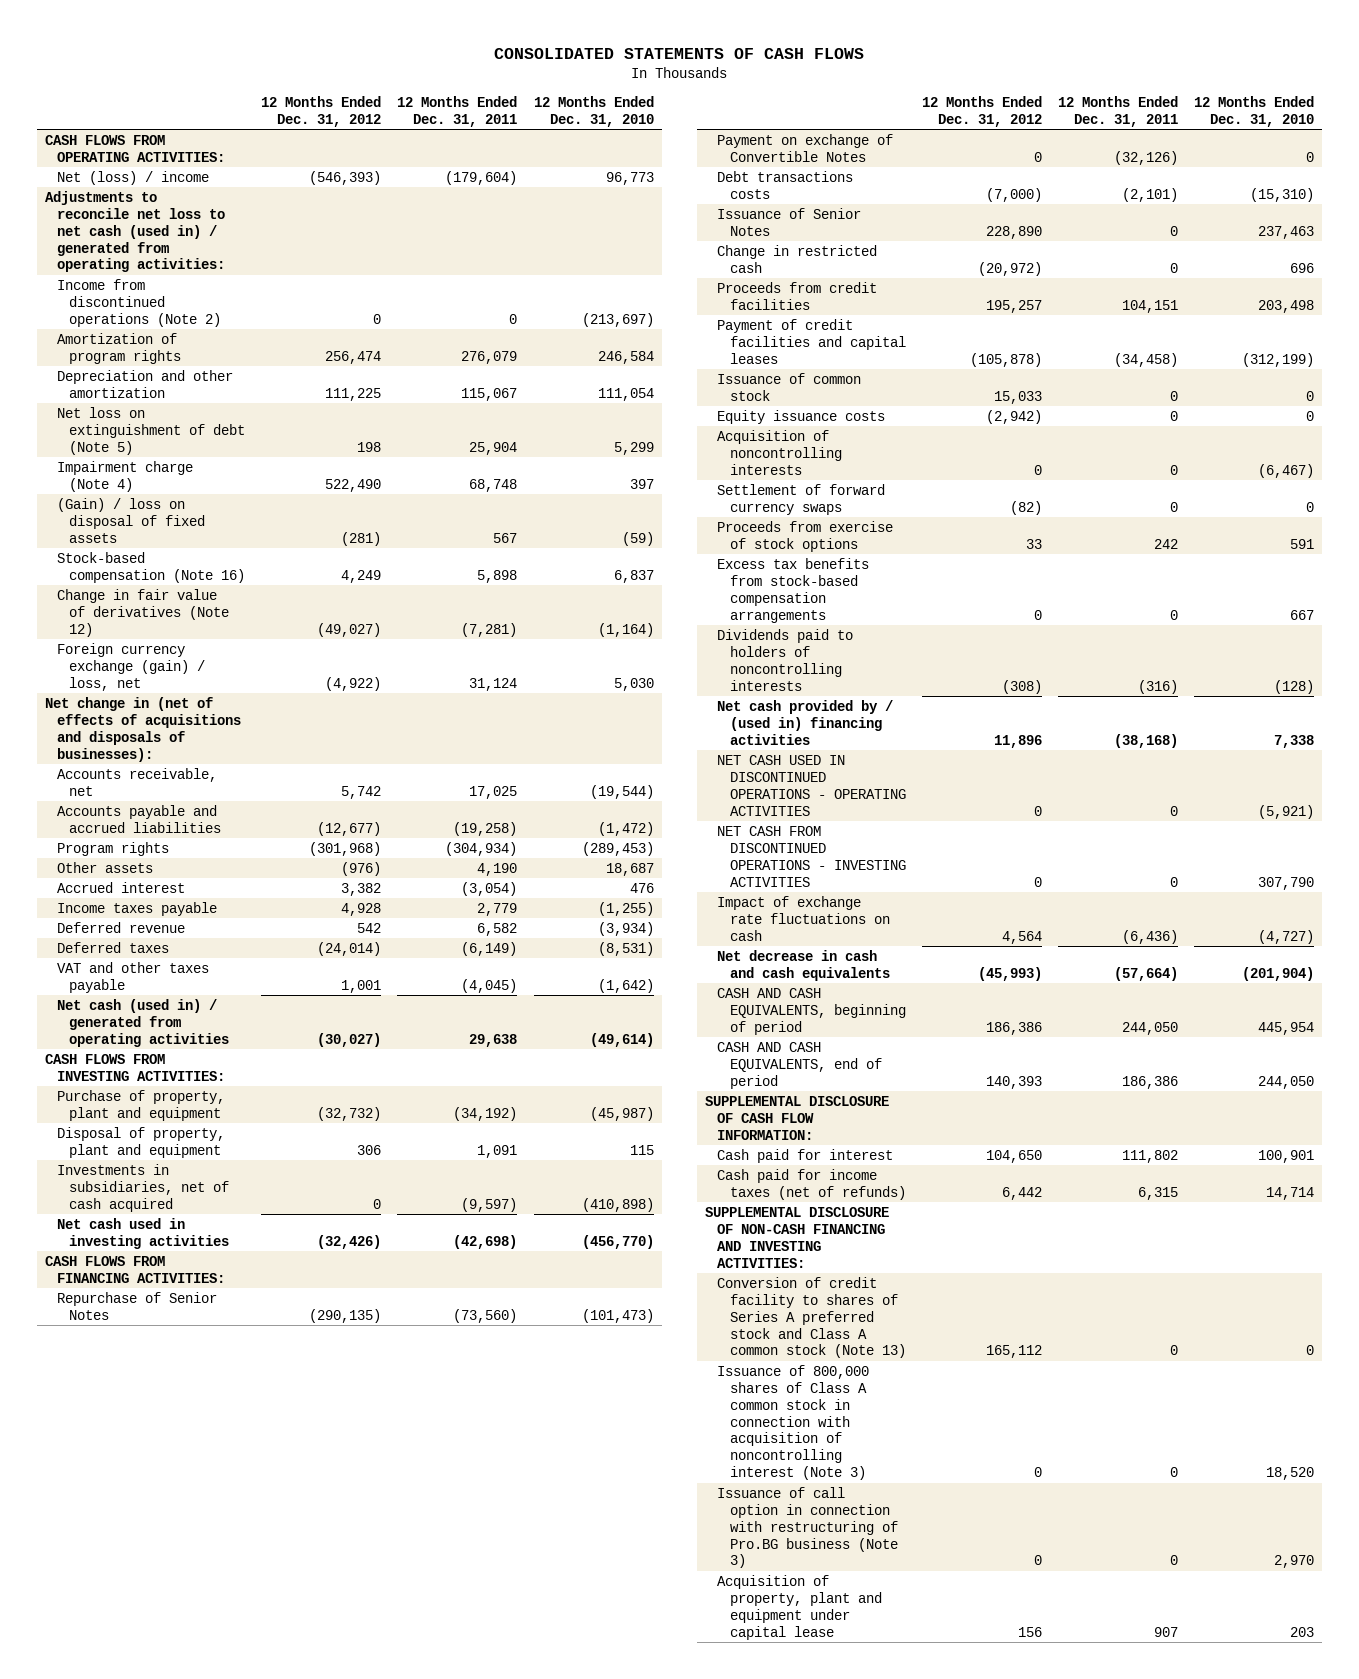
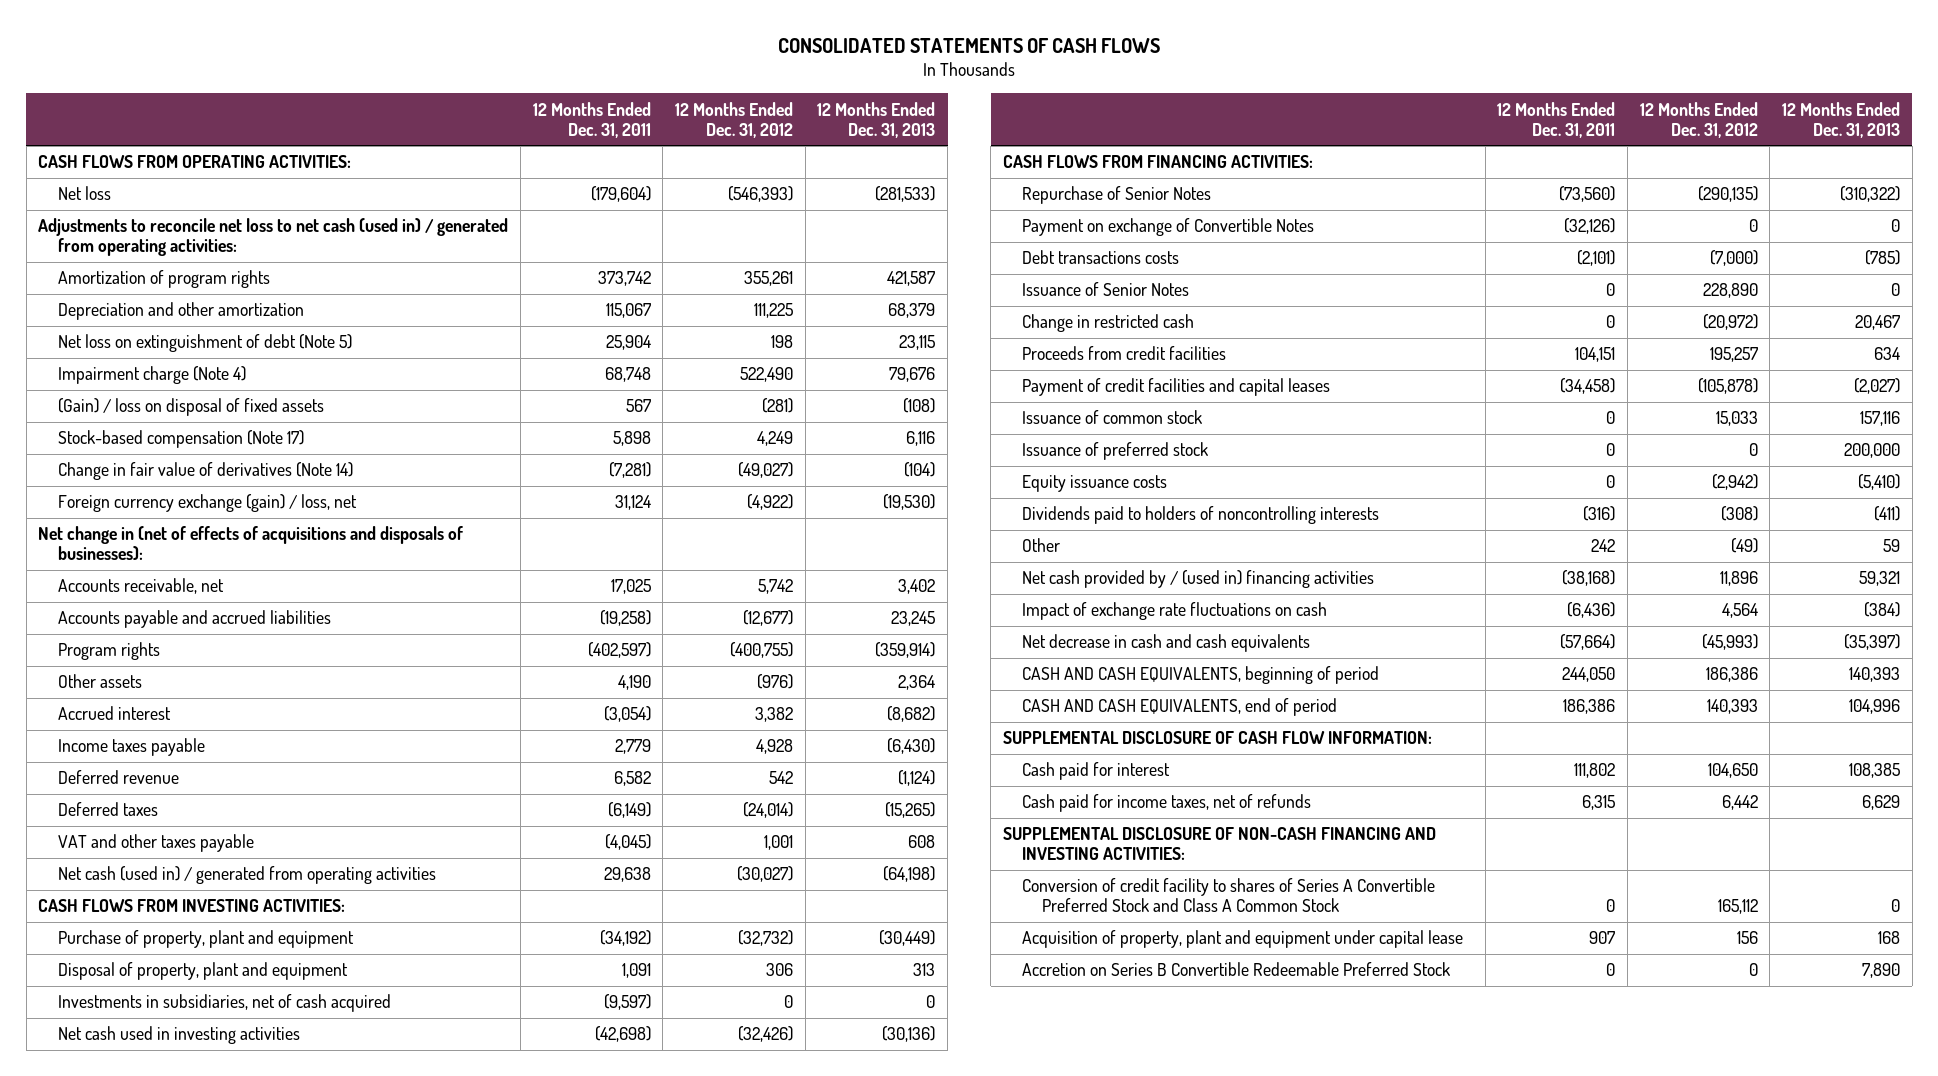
- | 12 Months Ended Dec. 31, 2012 | 12 Months Ended Dec. 31, 2011 | 12 Months Ended Dec. 31, 2010
+ | 12 Months Ended Dec. 31, 2011 | 12 Months Ended Dec. 31, 2012 | 12 Months Ended Dec. 31, 2013
- Net (loss) / income | (546,393) | (179,604) | 96,773
+ Net loss | (179,604) | (546,393) | (281,533)
- Income from discontinued operations (Note 2) | 0 | 0 | (213,697)
- Amortization of program rights | 256,474 | 276,079 | 246,584
+ Amortization of program rights | 373,742 | 355,261 | 421,587
- Stock-based compensation (Note 16) | 4,249 | 5,898 | 6,837
- Change in fair value of derivatives (Note 12) | (49,027) | (7,281) | (1,164)
+ Stock-based compensation (Note 17) | 5,898 | 4,249 | 6,116
+ Change in fair value of derivatives (Note 14) | (7,281) | (49,027) | (104)
- Program rights | (301,968) | (304,934) | (289,453)
+ Program rights | (402,597) | (400,755) | (359,914)
+ Issuance of preferred stock | 0 | 0 | 200,000
- Acquisition of noncontrolling interests | 0 | 0 | (6,467)
- Settlement of forward currency swaps | (82) | 0 | 0
- Proceeds from exercise of stock options | 33 | 242 | 591
- Excess tax benefits from stock-based compensation arrangements | 0 | 0 | 667
+ Other | 242 | (49) | 59
- NET CASH USED IN DISCONTINUED OPERATIONS - OPERATING ACTIVITIES | 0 | 0 | (5,921)
- NET CASH FROM DISCONTINUED OPERATIONS - INVESTING ACTIVITIES | 0 | 0 | 307,790
- Cash paid for income taxes (net of refunds) | 6,442 | 6,315 | 14,714
+ Cash paid for income taxes, net of refunds | 6,315 | 6,442 | 6,629
- Conversion of credit facility to shares of Series A preferred stock and Class A common stock (Note 13) | 165,112 | 0 | 0
- Issuance of 800,000 shares of Class A common stock in connection with acquisition of noncontrolling interest (Note 3) | 0 | 0 | 18,520
- Issuance of call option in connection with restructuring of Pro.BG business (Note 3) | 0 | 0 | 2,970
+ Conversion of credit facility to shares of Series A Convertible Preferred Stock and Class A Common Stock | 0 | 165,112 | 0
+ Accretion on Series B Convertible Redeemable Preferred Stock | 0 | 0 | 7,890

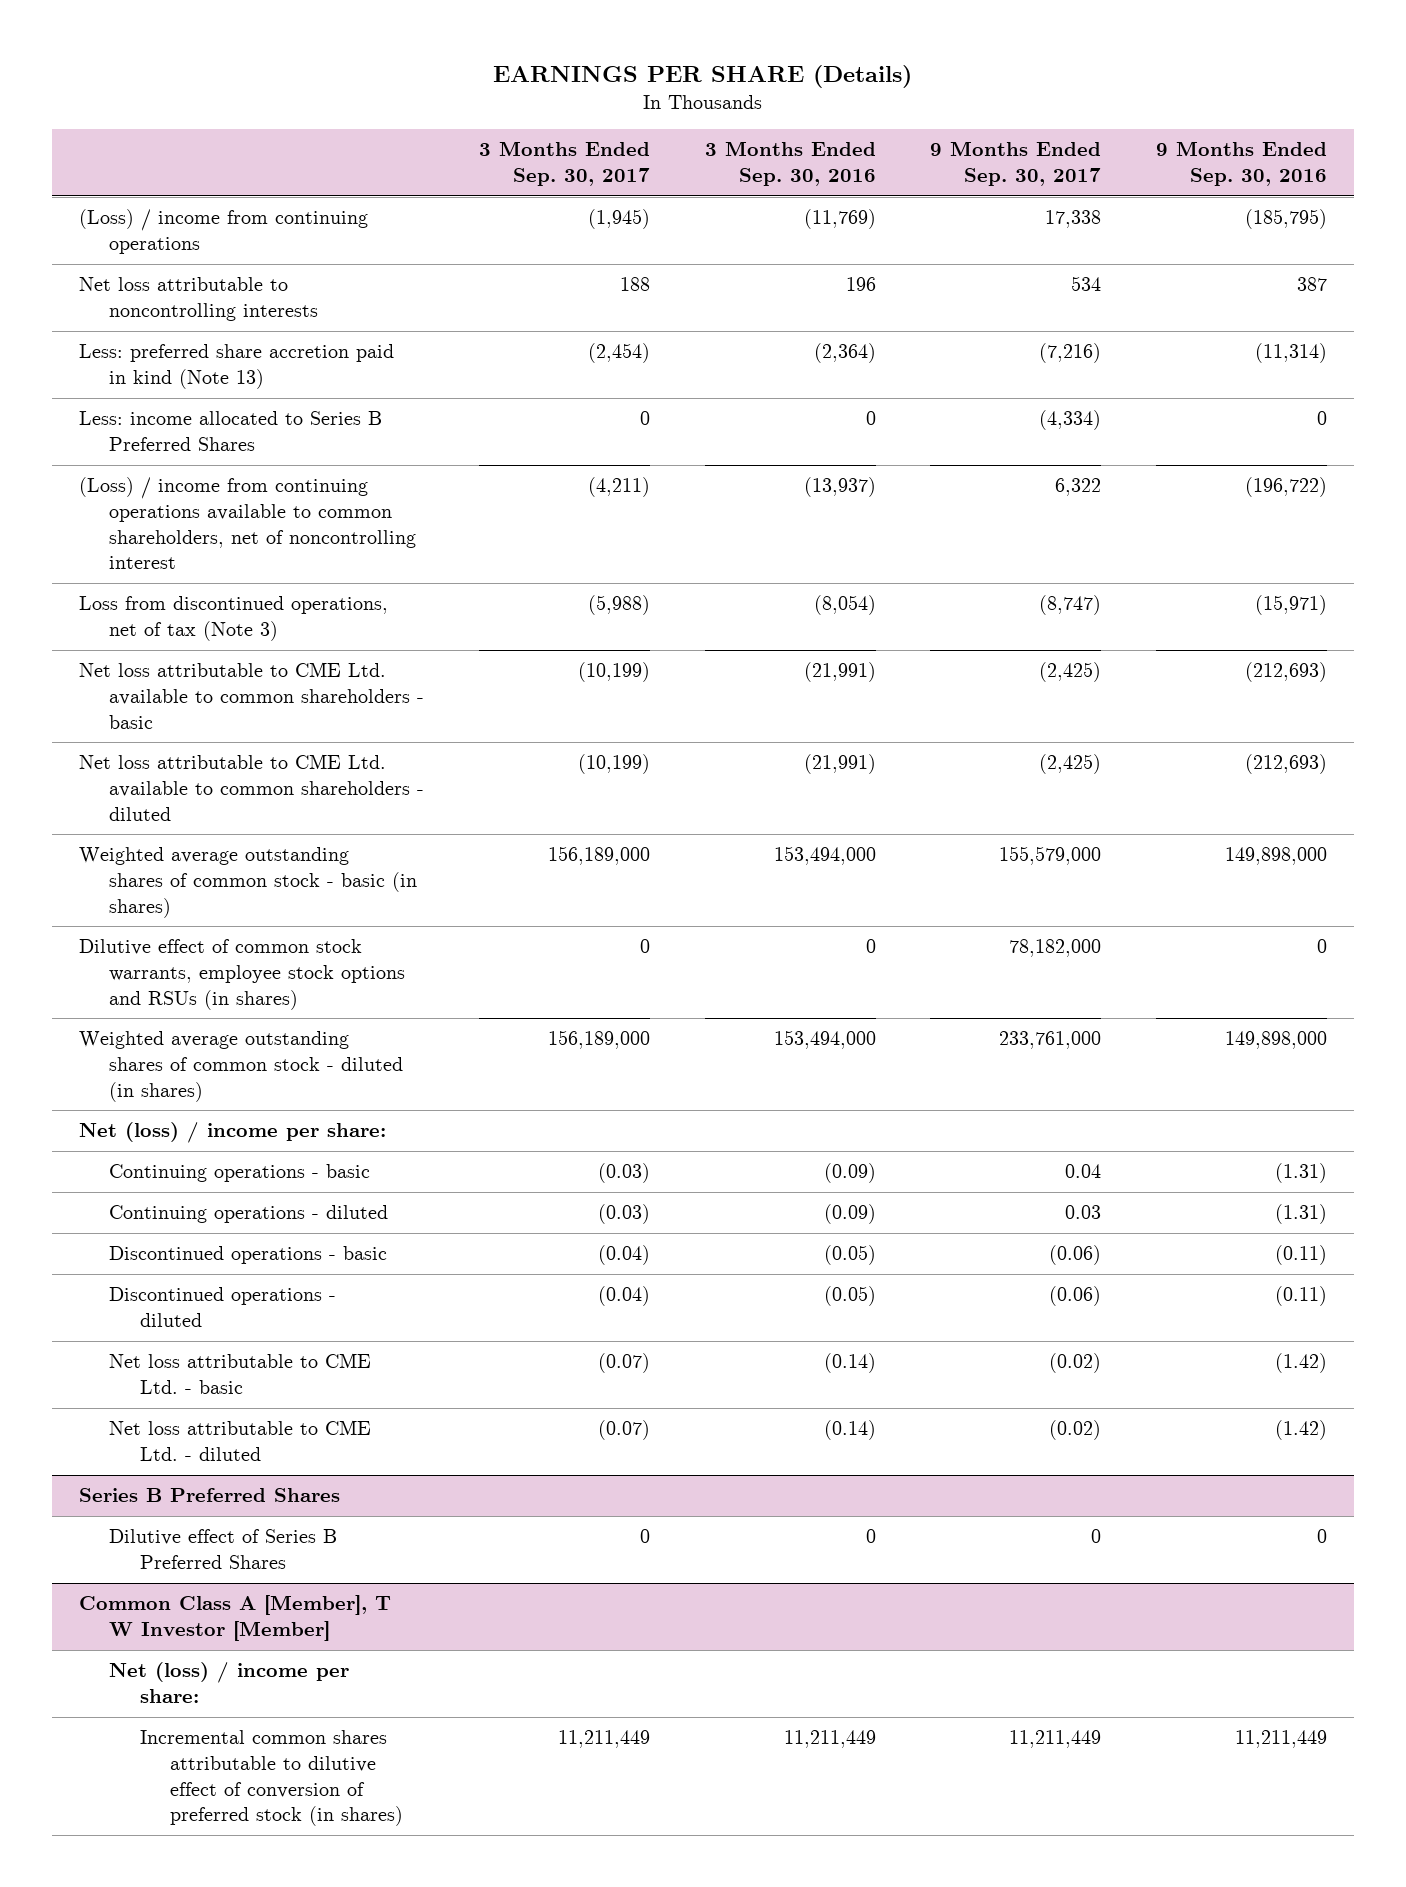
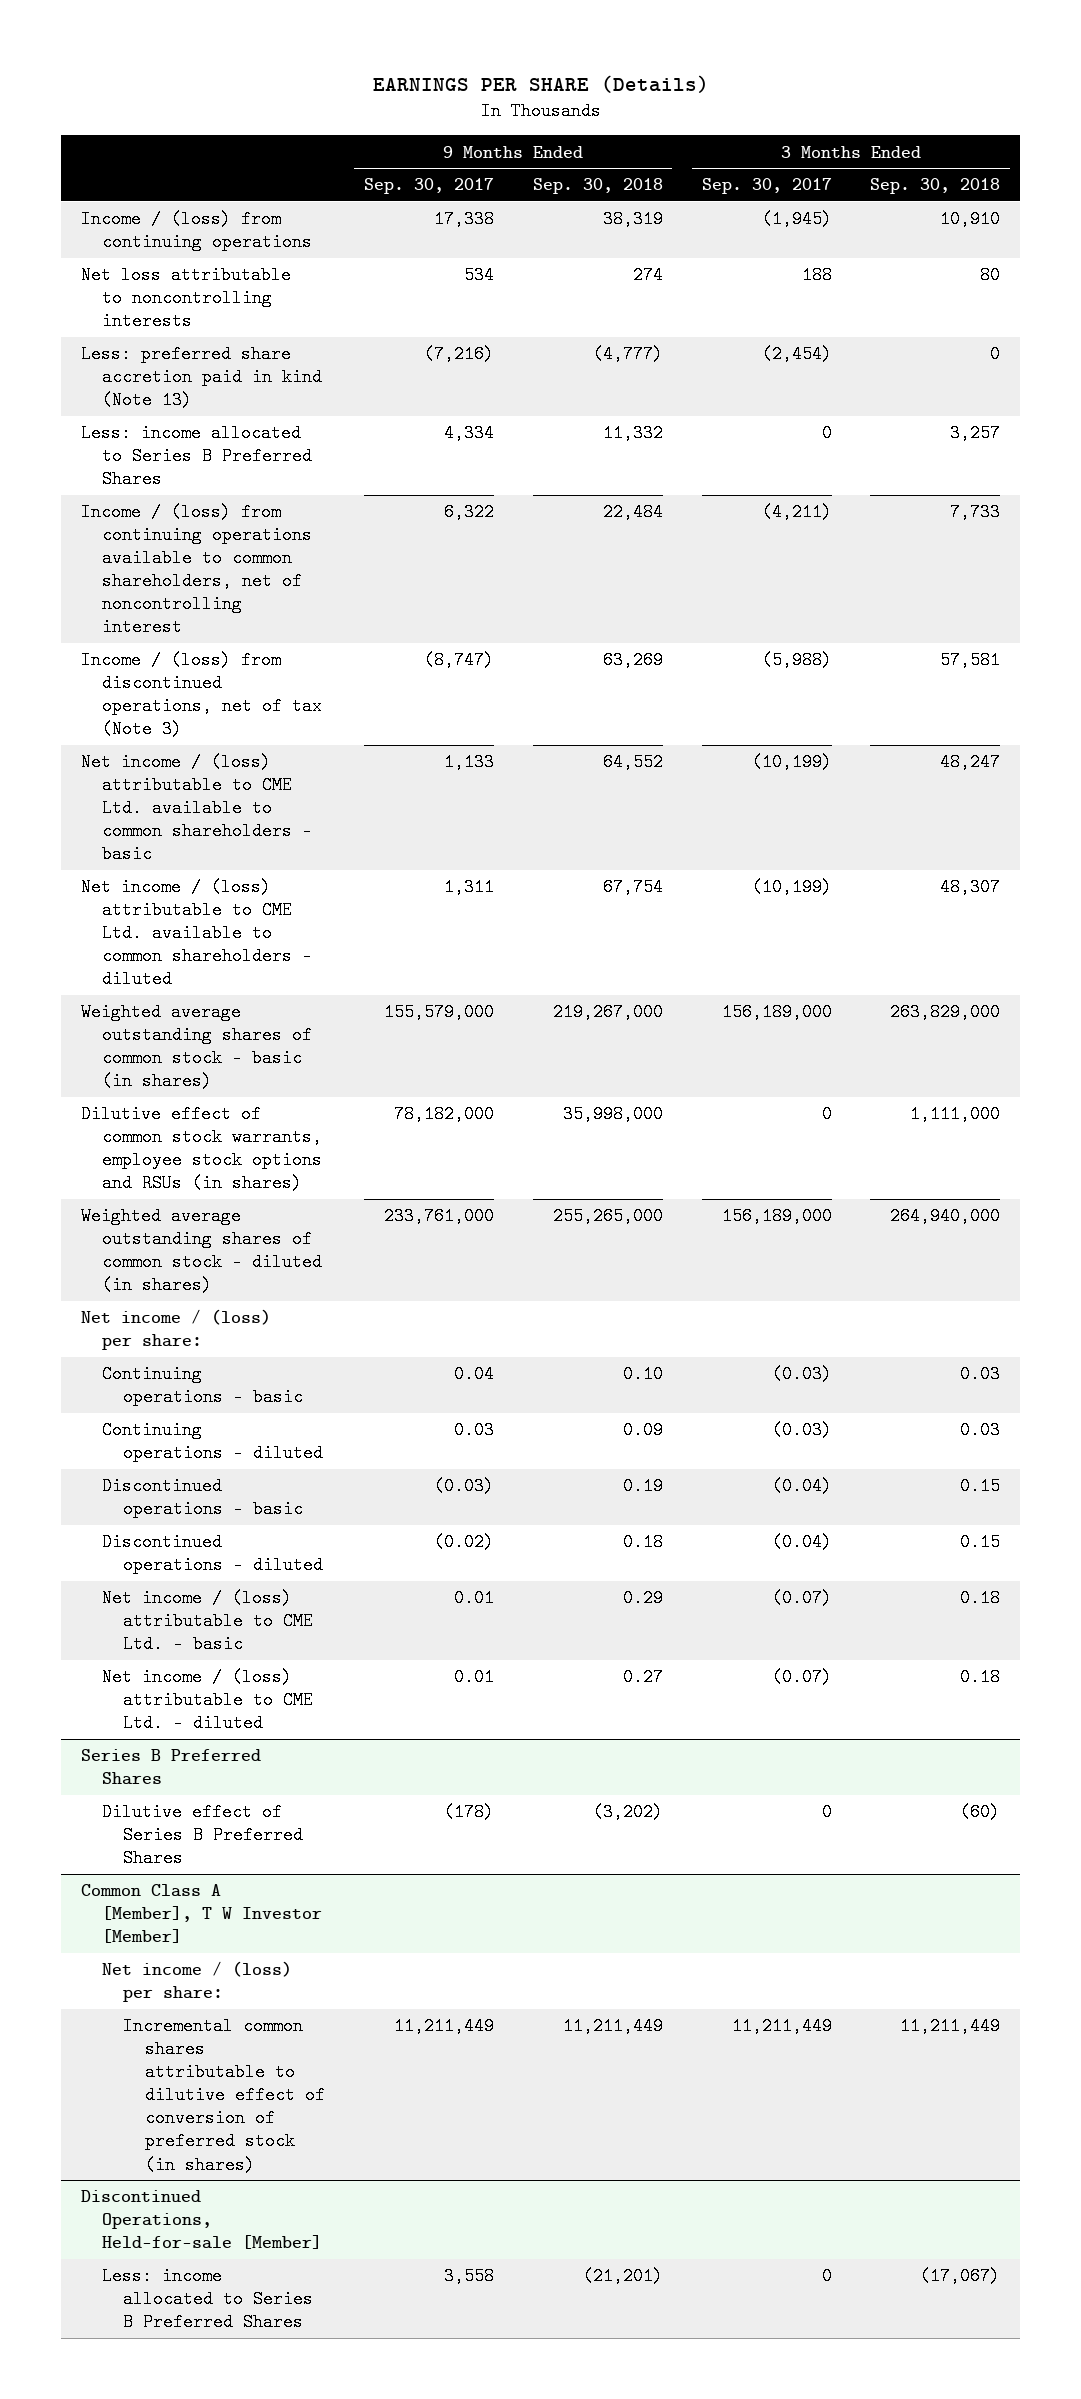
- | 3 Months Ended Sep. 30, 2017 | 3 Months Ended Sep. 30, 2016 | 9 Months Ended Sep. 30, 2017 | 9 Months Ended Sep. 30, 2016
+ | 9 Months Ended Sep. 30, 2017 | 9 Months Ended Sep. 30, 2018 | 3 Months Ended Sep. 30, 2017 | 3 Months Ended Sep. 30, 2018
- (Loss) / income from continuing operations | (1,945) | (11,769) | 17,338 | (185,795)
+ Income / (loss) from continuing operations | 17,338 | 38,319 | (1,945) | 10,910
- Less: income allocated to Series B Preferred Shares | 0 | 0 | (4,334) | 0
- (Loss) / income from continuing operations available to common shareholders, net of noncontrolling interest | (4,211) | (13,937) | 6,322 | (196,722)
- Loss from discontinued operations, net of tax (Note 3) | (5,988) | (8,054) | (8,747) | (15,971)
- Net loss attributable to CME Ltd. available to common shareholders - basic | (10,199) | (21,991) | (2,425) | (212,693)
- Net loss attributable to CME Ltd. available to common shareholders - diluted | (10,199) | (21,991) | (2,425) | (212,693)
+ Less: income allocated to Series B Preferred Shares | 4,334 | 11,332 | 0 | 3,257
+ Income / (loss) from continuing operations available to common shareholders, net of noncontrolling interest | 6,322 | 22,484 | (4,211) | 7,733
+ Income / (loss) from discontinued operations, net of tax (Note 3) | (8,747) | 63,269 | (5,988) | 57,581
+ Net income / (loss) attributable to CME Ltd. available to common shareholders - basic | 1,133 | 64,552 | (10,199) | 48,247
+ Net income / (loss) attributable to CME Ltd. available to common shareholders - diluted | 1,311 | 67,754 | (10,199) | 48,307
- Net (loss) / income per share:
+ Net income / (loss) per share:
- Discontinued operations - basic | (0.04) | (0.05) | (0.06) | (0.11)
- Discontinued operations - diluted | (0.04) | (0.05) | (0.06) | (0.11)
- Net loss attributable to CME Ltd. - basic | (0.07) | (0.14) | (0.02) | (1.42)
- Net loss attributable to CME Ltd. - diluted | (0.07) | (0.14) | (0.02) | (1.42)
+ Discontinued operations - basic | (0.03) | 0.19 | (0.04) | 0.15
+ Discontinued operations - diluted | (0.02) | 0.18 | (0.04) | 0.15
+ Net income / (loss) attributable to CME Ltd. - basic | 0.01 | 0.29 | (0.07) | 0.18
+ Net income / (loss) attributable to CME Ltd. - diluted | 0.01 | 0.27 | (0.07) | 0.18
@ Series B Preferred Shares
- Dilutive effect of Series B Preferred Shares | 0 | 0 | 0 | 0
+ Dilutive effect of Series B Preferred Shares | (178) | (3,202) | 0 | (60)
@ Common Class A [Member], T W Investor [Member]
- Net (loss) / income per share:
+ Net income / (loss) per share:
+ Discontinued Operations, Held-for-sale [Member]
+ Less: income allocated to Series B Preferred Shares | 3,558 | (21,201) | 0 | (17,067)

